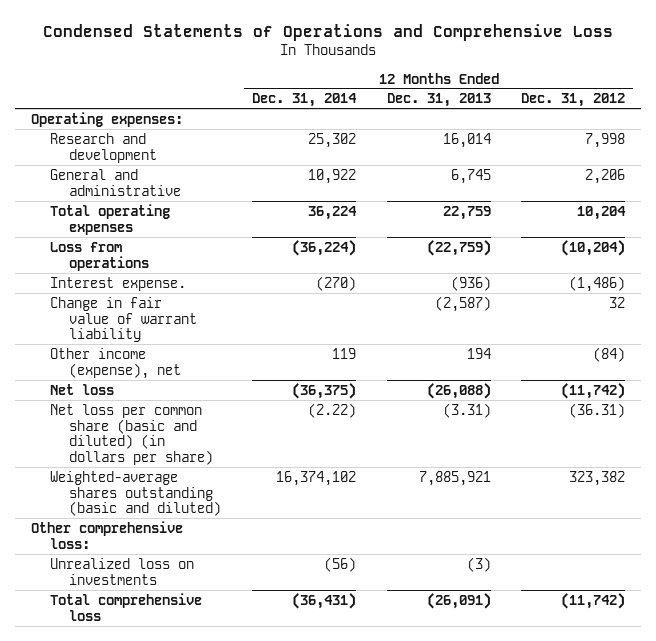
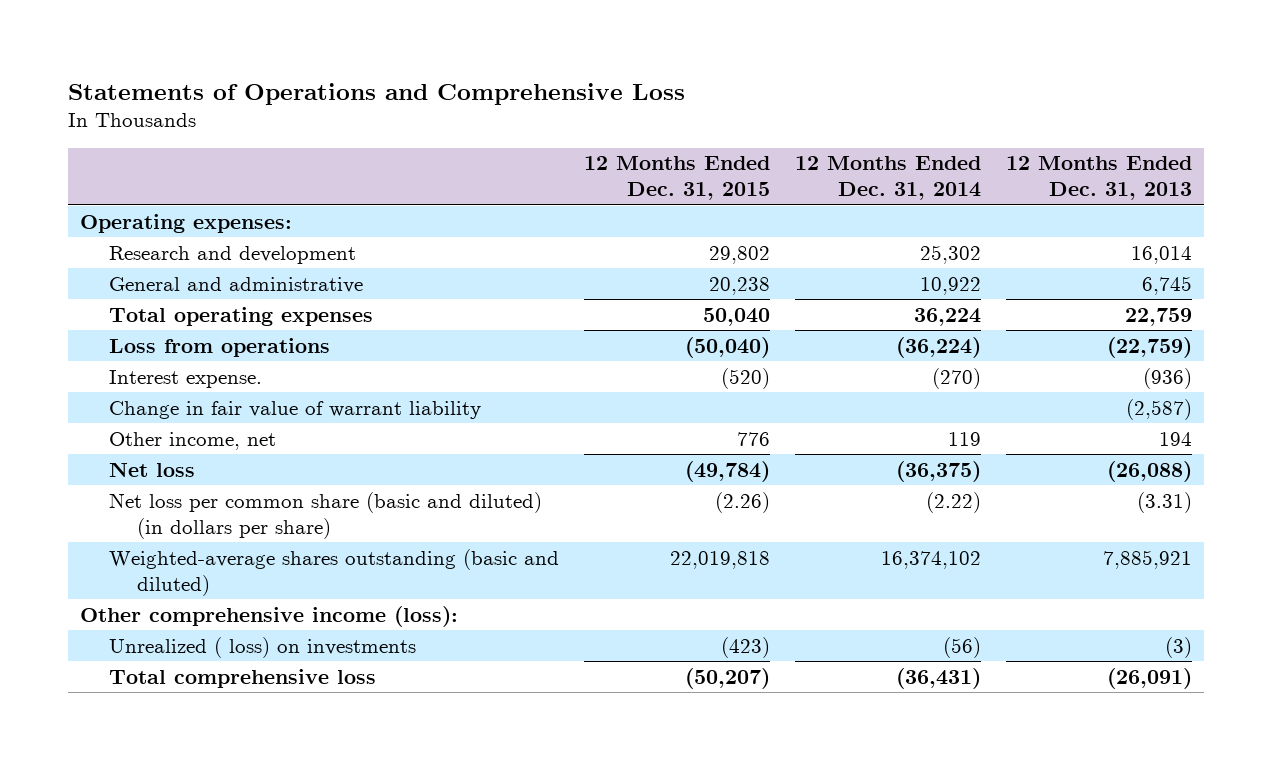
- Condensed Statements of Operations and Comprehensive Loss
+ Statements of Operations and Comprehensive Loss
- | 12 Months Ended Dec. 31, 2014 | 12 Months Ended Dec. 31, 2013 | 12 Months Ended Dec. 31, 2012
+ | 12 Months Ended Dec. 31, 2015 | 12 Months Ended Dec. 31, 2014 | 12 Months Ended Dec. 31, 2013
- Other income (expense), net | 119 | 194 | (84)
+ Other income, net | 776 | 119 | 194
- Other comprehensive loss:
- Unrealized loss on investments | (56) | (3) |
+ Other comprehensive income (loss):
+ Unrealized ( loss) on investments | (423) | (56) | (3)

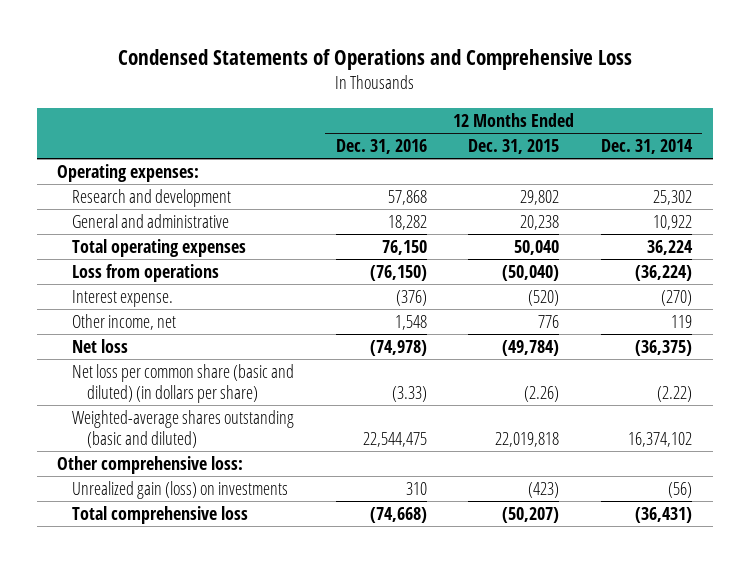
- Statements of Operations and Comprehensive Loss
+ Condensed Statements of Operations and Comprehensive Loss
- | 12 Months Ended Dec. 31, 2015 | 12 Months Ended Dec. 31, 2014 | 12 Months Ended Dec. 31, 2013
+ | 12 Months Ended Dec. 31, 2016 | 12 Months Ended Dec. 31, 2015 | 12 Months Ended Dec. 31, 2014
- Change in fair value of warrant liability | | | (2,587)
- Other comprehensive income (loss):
- Unrealized ( loss) on investments | (423) | (56) | (3)
+ Other comprehensive loss:
+ Unrealized gain (loss) on investments | 310 | (423) | (56)

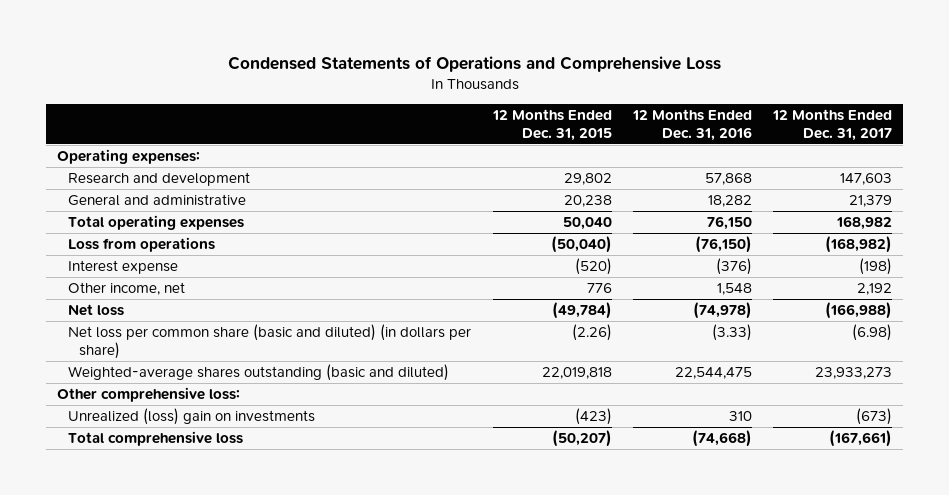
- | 12 Months Ended Dec. 31, 2016 | 12 Months Ended Dec. 31, 2015 | 12 Months Ended Dec. 31, 2014
+ | 12 Months Ended Dec. 31, 2015 | 12 Months Ended Dec. 31, 2016 | 12 Months Ended Dec. 31, 2017
- Interest expense. | (376) | (520) | (270)
+ Interest expense | (520) | (376) | (198)
- Unrealized gain (loss) on investments | 310 | (423) | (56)
+ Unrealized (loss) gain on investments | (423) | 310 | (673)

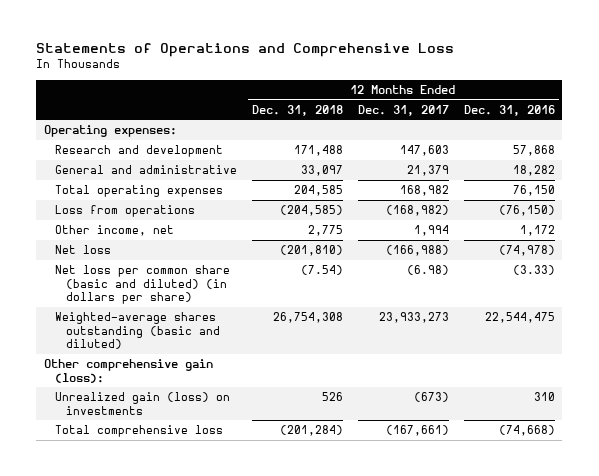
- Condensed Statements of Operations and Comprehensive Loss
+ Statements of Operations and Comprehensive Loss
- | 12 Months Ended Dec. 31, 2015 | 12 Months Ended Dec. 31, 2016 | 12 Months Ended Dec. 31, 2017
+ | 12 Months Ended Dec. 31, 2018 | 12 Months Ended Dec. 31, 2017 | 12 Months Ended Dec. 31, 2016
- Interest expense | (520) | (376) | (198)
- Other income, net | 776 | 1,548 | 2,192
+ Other income, net | 2,775 | 1,994 | 1,172
- Other comprehensive loss:
- Unrealized (loss) gain on investments | (423) | 310 | (673)
+ Other comprehensive gain (loss):
+ Unrealized gain (loss) on investments | 526 | (673) | 310

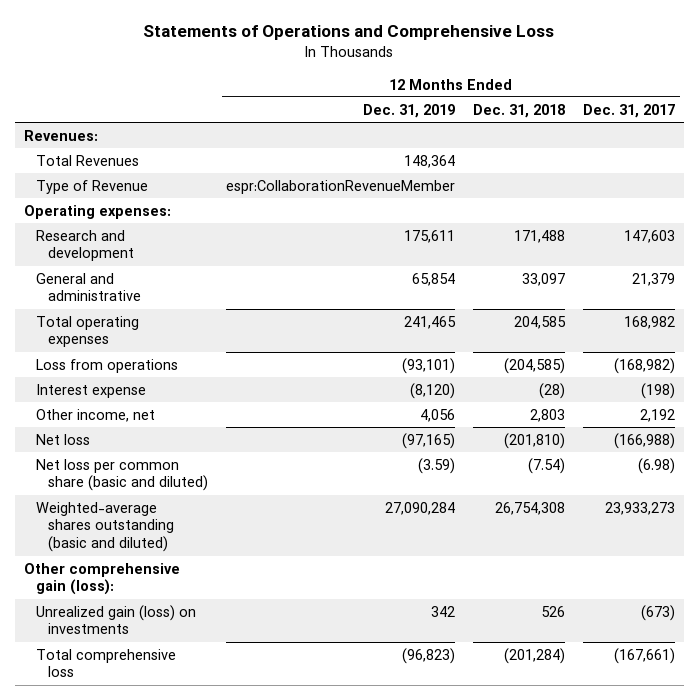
- | 12 Months Ended Dec. 31, 2018 | 12 Months Ended Dec. 31, 2017 | 12 Months Ended Dec. 31, 2016
+ | 12 Months Ended Dec. 31, 2019 | 12 Months Ended Dec. 31, 2018 | 12 Months Ended Dec. 31, 2017
+ Revenues:
+ Total Revenues | 148,364 | |
+ Type of Revenue | espr:CollaborationRevenueMember | |
- Other income, net | 2,775 | 1,994 | 1,172
+ Interest expense | (8,120) | (28) | (198)
+ Other income, net | 4,056 | 2,803 | 2,192
- Net loss per common share (basic and diluted) (in dollars per share) | (7.54) | (6.98) | (3.33)
+ Net loss per common share (basic and diluted) | (3.59) | (7.54) | (6.98)

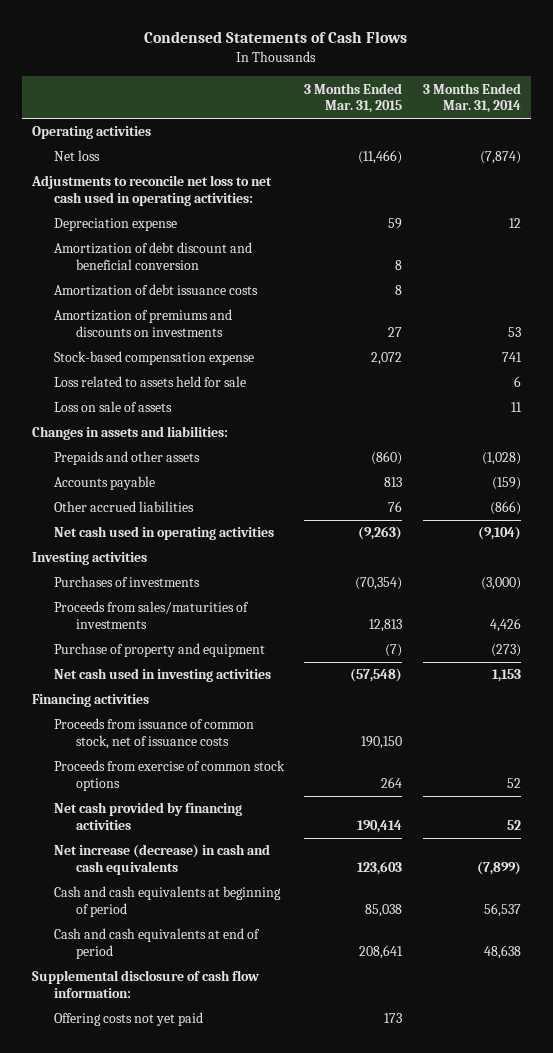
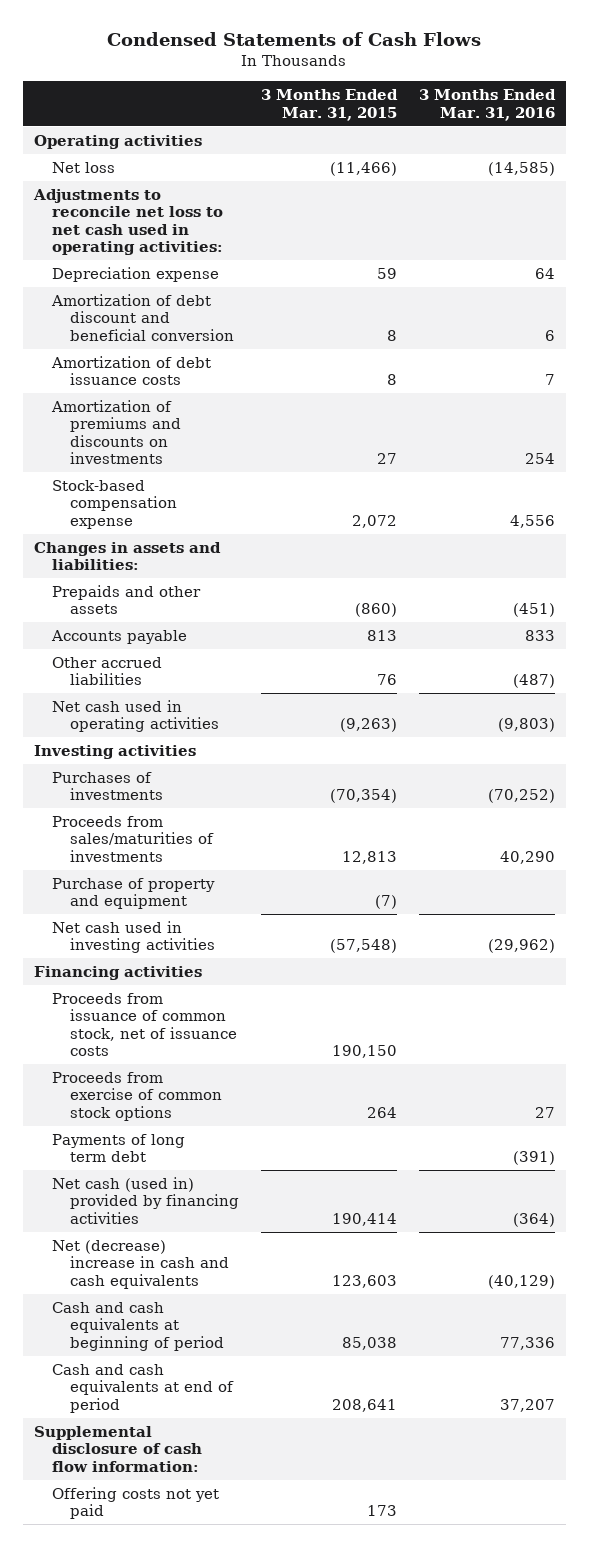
- | 3 Months Ended Mar. 31, 2015 | 3 Months Ended Mar. 31, 2014
+ | 3 Months Ended Mar. 31, 2015 | 3 Months Ended Mar. 31, 2016
- Loss related to assets held for sale | | 6
- Loss on sale of assets | | 11
- Net cash provided by financing activities | 190,414 | 52
- Net increase (decrease) in cash and cash equivalents | 123,603 | (7,899)
+ Payments of long term debt | | (391)
+ Net cash (used in) provided by financing activities | 190,414 | (364)
+ Net (decrease) increase in cash and cash equivalents | 123,603 | (40,129)

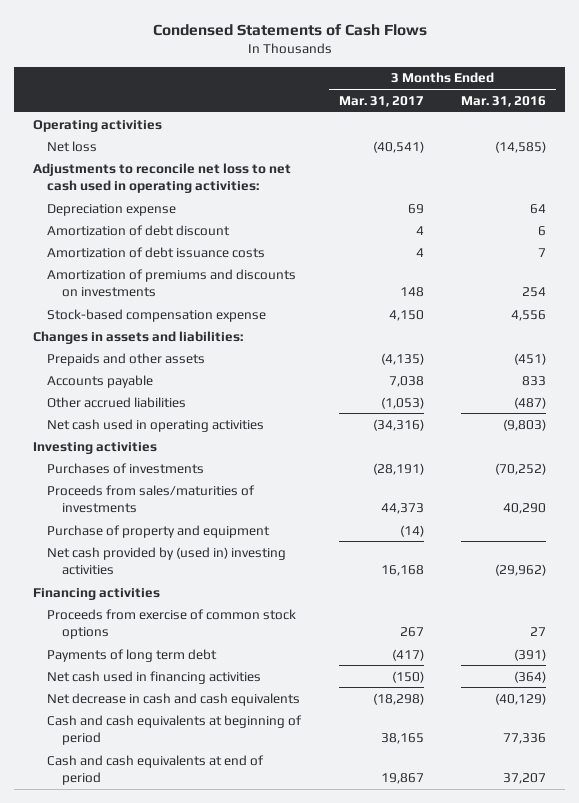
- | 3 Months Ended Mar. 31, 2015 | 3 Months Ended Mar. 31, 2016
+ | 3 Months Ended Mar. 31, 2017 | 3 Months Ended Mar. 31, 2016
- Amortization of debt discount and beneficial conversion | 8 | 6
+ Amortization of debt discount | 4 | 6
- Net cash used in investing activities | (57,548) | (29,962)
+ Net cash provided by (used in) investing activities | 16,168 | (29,962)
- Proceeds from issuance of common stock, net of issuance costs | 190,150 |
- Net cash (used in) provided by financing activities | 190,414 | (364)
- Net (decrease) increase in cash and cash equivalents | 123,603 | (40,129)
+ Net cash used in financing activities | (150) | (364)
+ Net decrease in cash and cash equivalents | (18,298) | (40,129)
- Supplemental disclosure of cash flow information:
- Offering costs not yet paid | 173 |

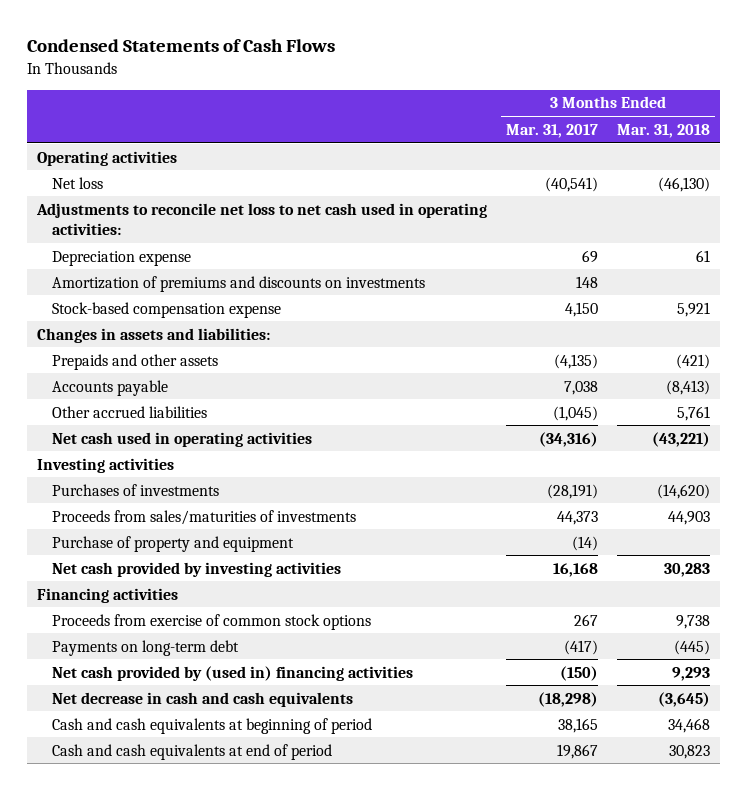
- | 3 Months Ended Mar. 31, 2017 | 3 Months Ended Mar. 31, 2016
+ | 3 Months Ended Mar. 31, 2017 | 3 Months Ended Mar. 31, 2018
- Amortization of debt discount | 4 | 6
- Amortization of debt issuance costs | 4 | 7
- Other accrued liabilities | (1,053) | (487)
+ Other accrued liabilities | (1,045) | 5,761
- Net cash provided by (used in) investing activities | 16,168 | (29,962)
+ Net cash provided by investing activities | 16,168 | 30,283
- Payments of long term debt | (417) | (391)
- Net cash used in financing activities | (150) | (364)
+ Payments on long-term debt | (417) | (445)
+ Net cash provided by (used in) financing activities | (150) | 9,293

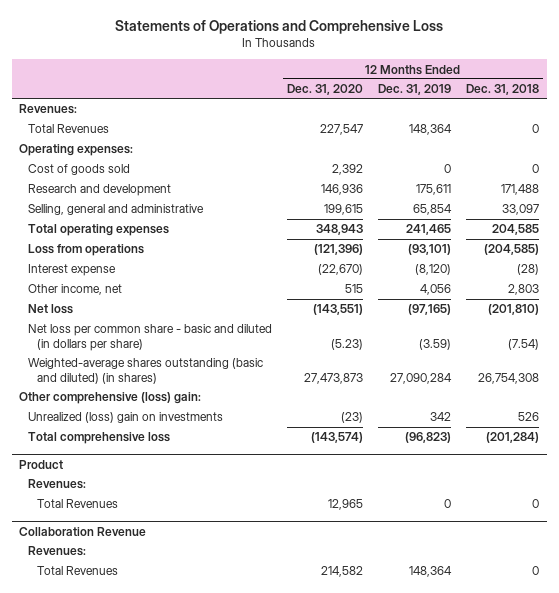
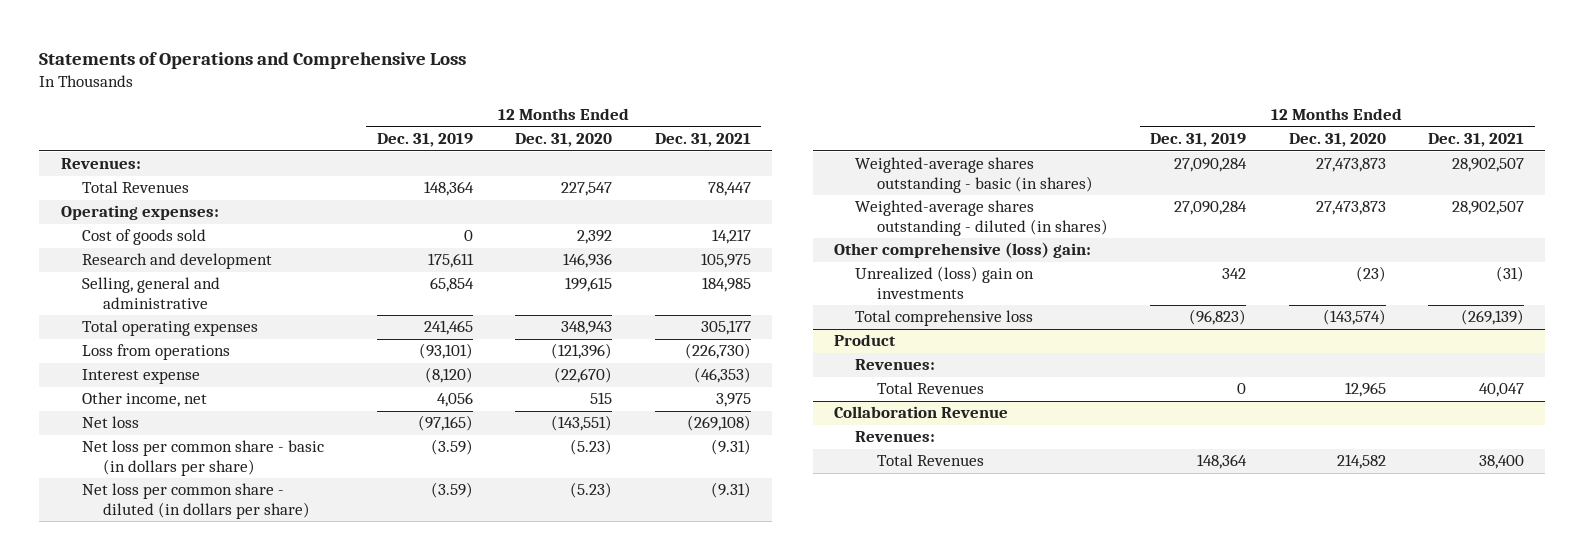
- | 12 Months Ended Dec. 31, 2020 | 12 Months Ended Dec. 31, 2019 | 12 Months Ended Dec. 31, 2018
+ | 12 Months Ended Dec. 31, 2019 | 12 Months Ended Dec. 31, 2020 | 12 Months Ended Dec. 31, 2021
- Net loss per common share - basic and diluted (in dollars per share) | (5.23) | (3.59) | (7.54)
- Weighted-average shares outstanding (basic and diluted) (in shares) | 27,473,873 | 27,090,284 | 26,754,308
+ Net loss per common share - basic (in dollars per share) | (3.59) | (5.23) | (9.31)
+ Net loss per common share - diluted (in dollars per share) | (3.59) | (5.23) | (9.31)
+ Weighted-average shares outstanding - basic (in shares) | 27,090,284 | 27,473,873 | 28,902,507
+ Weighted-average shares outstanding - diluted (in shares) | 27,090,284 | 27,473,873 | 28,902,507

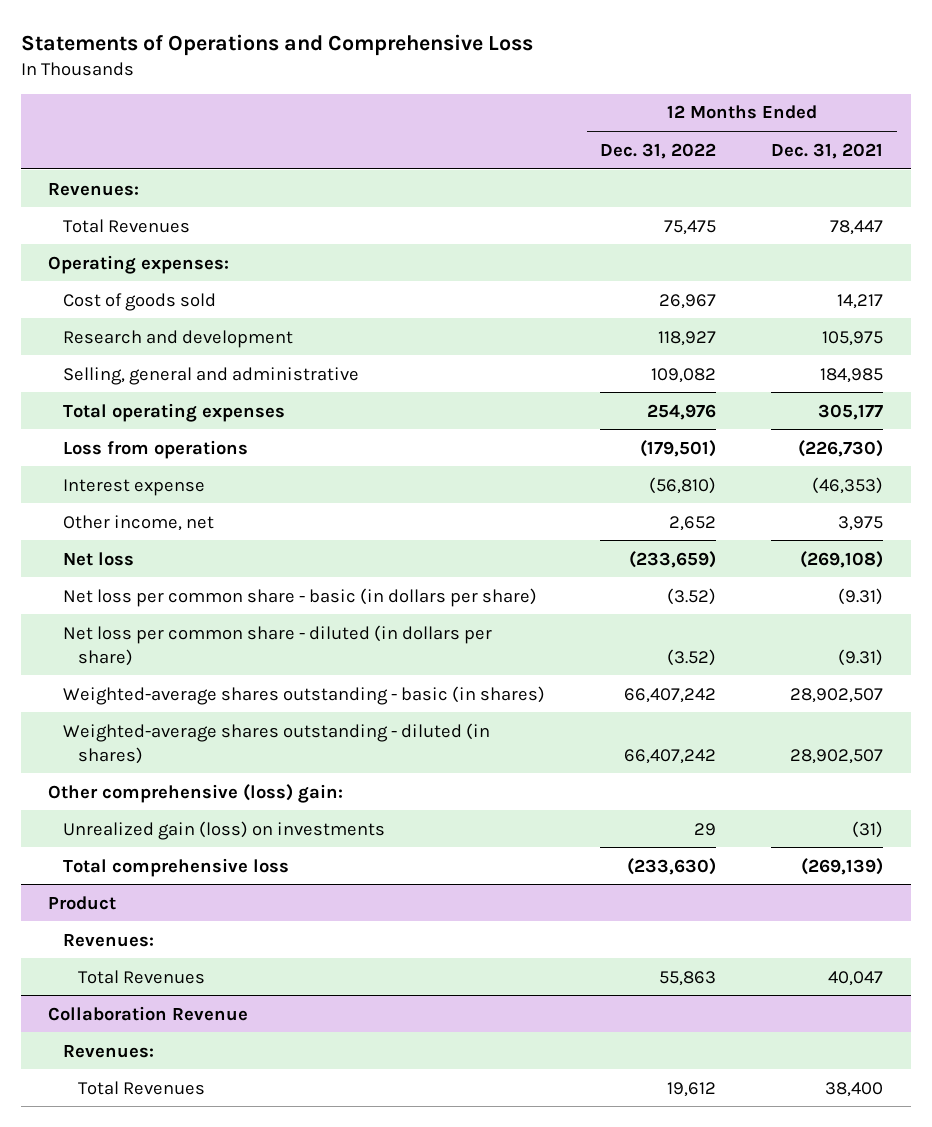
- | 12 Months Ended Dec. 31, 2019 | 12 Months Ended Dec. 31, 2020 | 12 Months Ended Dec. 31, 2021
+ | 12 Months Ended Dec. 31, 2022 | 12 Months Ended Dec. 31, 2021
- Unrealized (loss) gain on investments | 342 | (23) | (31)
+ Unrealized gain (loss) on investments | 29 | (31)

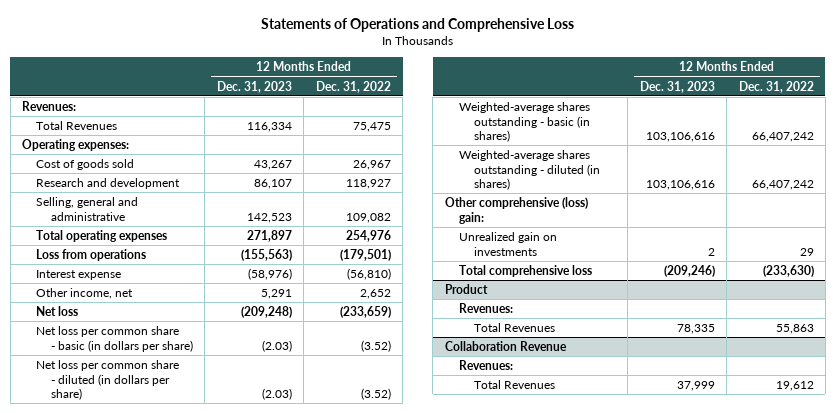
- | 12 Months Ended Dec. 31, 2022 | 12 Months Ended Dec. 31, 2021
+ | 12 Months Ended Dec. 31, 2023 | 12 Months Ended Dec. 31, 2022
- Unrealized gain (loss) on investments | 29 | (31)
+ Unrealized gain on investments | 2 | 29

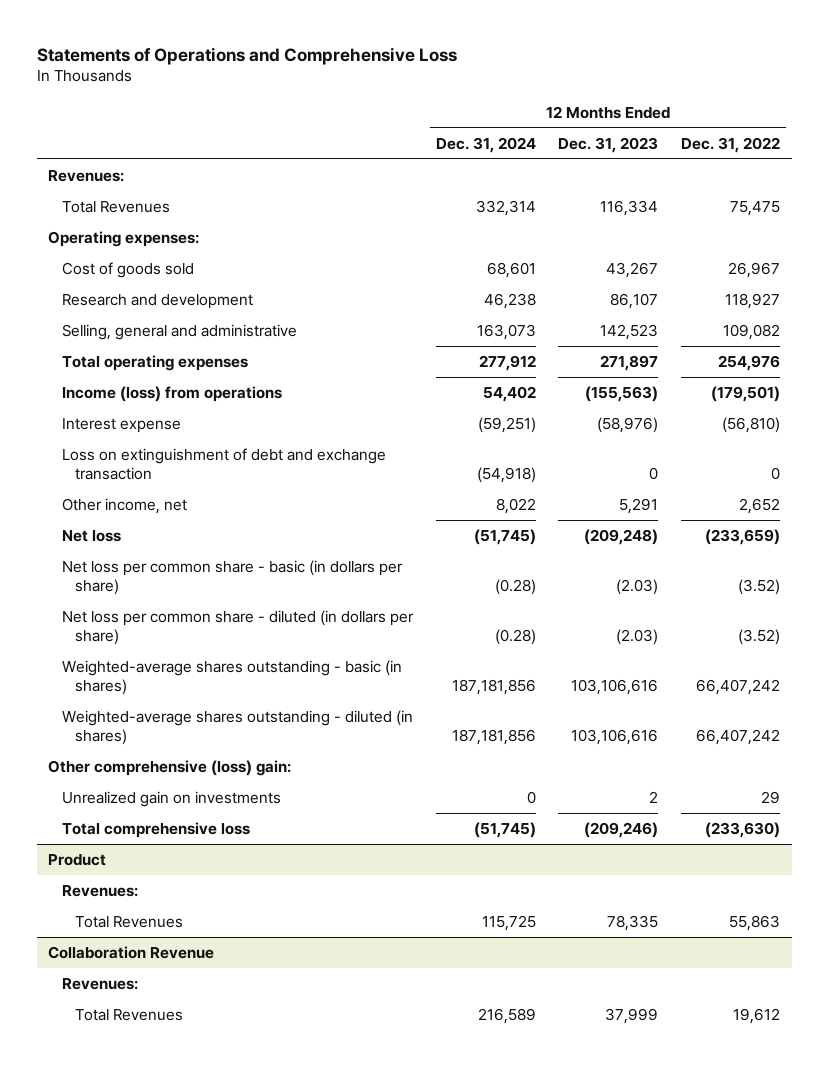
- | 12 Months Ended Dec. 31, 2023 | 12 Months Ended Dec. 31, 2022
+ | 12 Months Ended Dec. 31, 2024 | 12 Months Ended Dec. 31, 2023 | 12 Months Ended Dec. 31, 2022
- Loss from operations | (155,563) | (179,501)
+ Income (loss) from operations | 54,402 | (155,563) | (179,501)
+ Loss on extinguishment of debt and exchange transaction | (54,918) | 0 | 0

